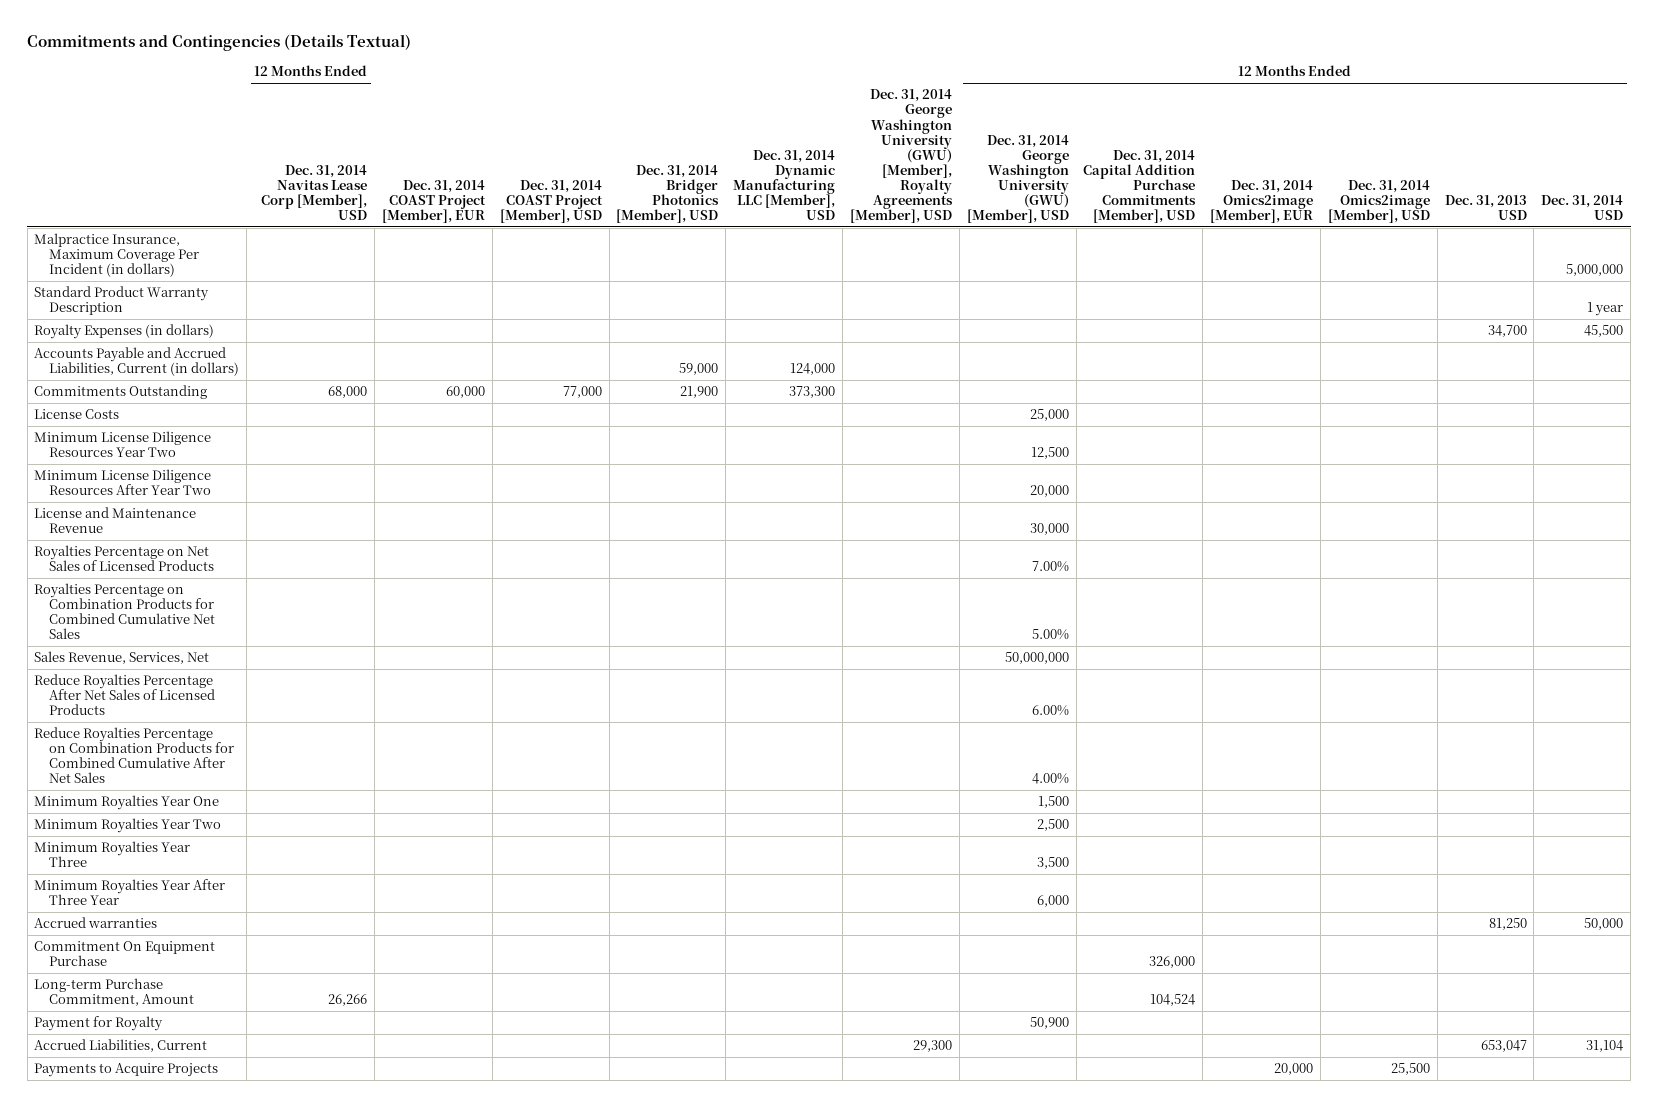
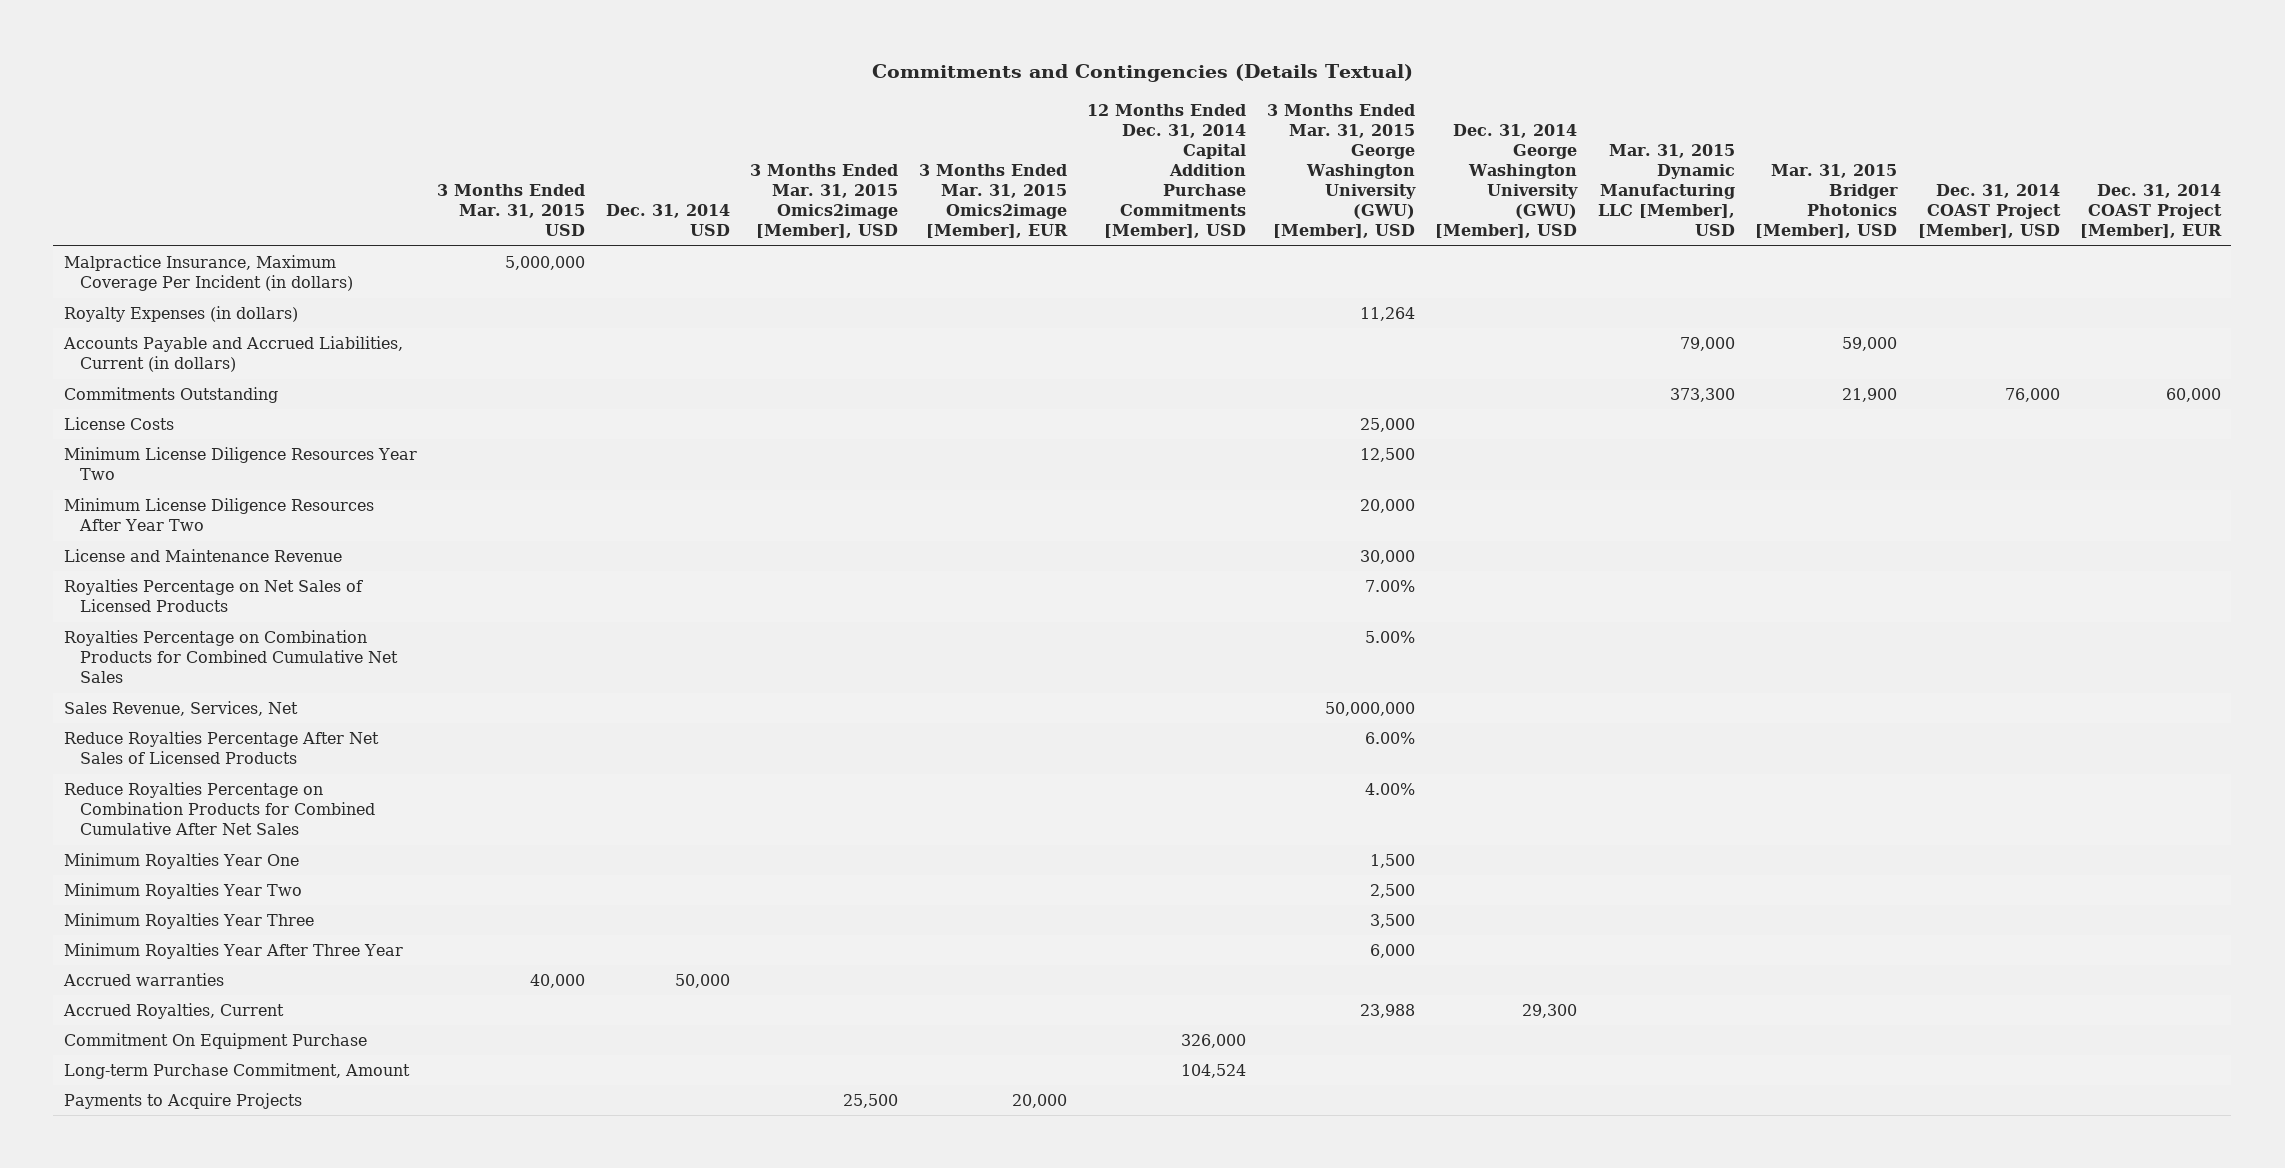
- | 12 Months Ended Dec. 31, 2014 Navitas Lease Corp [Member], USD | Dec. 31, 2014 COAST Project [Member], EUR | Dec. 31, 2014 COAST Project [Member], USD | Dec. 31, 2014 Bridger Photonics [Member], USD | Dec. 31, 2014 Dynamic Manufacturing LLC [Member], USD | Dec. 31, 2014 George Washington University (GWU) [Member], Royalty Agreements [Member], USD | 12 Months Ended Dec. 31, 2014 George Washington University (GWU) [Member], USD | 12 Months Ended Dec. 31, 2014 Capital Addition Purchase Commitments [Member], USD | 12 Months Ended Dec. 31, 2014 Omics2image [Member], EUR | 12 Months Ended Dec. 31, 2014 Omics2image [Member], USD | 12 Months Ended Dec. 31, 2013 USD | 12 Months Ended Dec. 31, 2014 USD
+ | 3 Months Ended Mar. 31, 2015 USD | Dec. 31, 2014 USD | 3 Months Ended Mar. 31, 2015 Omics2image [Member], USD | 3 Months Ended Mar. 31, 2015 Omics2image [Member], EUR | 12 Months Ended Dec. 31, 2014 Capital Addition Purchase Commitments [Member], USD | 3 Months Ended Mar. 31, 2015 George Washington University (GWU) [Member], USD | Dec. 31, 2014 George Washington University (GWU) [Member], USD | Mar. 31, 2015 Dynamic Manufacturing LLC [Member], USD | Mar. 31, 2015 Bridger Photonics [Member], USD | Dec. 31, 2014 COAST Project [Member], USD | Dec. 31, 2014 COAST Project [Member], EUR
- Standard Product Warranty Description | | | | | | | | | | | | 1 year
- Commitments Outstanding | 68,000 | 60,000 | 77,000 | 21,900 | 373,300 | | | | | | |
+ Commitments Outstanding | | | | | | | | 373,300 | 21,900 | 76,000 | 60,000
+ Accrued Royalties, Current | | | | | | 23,988 | 29,300 | | | |
- Payment for Royalty | | | | | | | 50,900 | | | | |
- Accrued Liabilities, Current | | | | | | 29,300 | | | | | 653,047 | 31,104

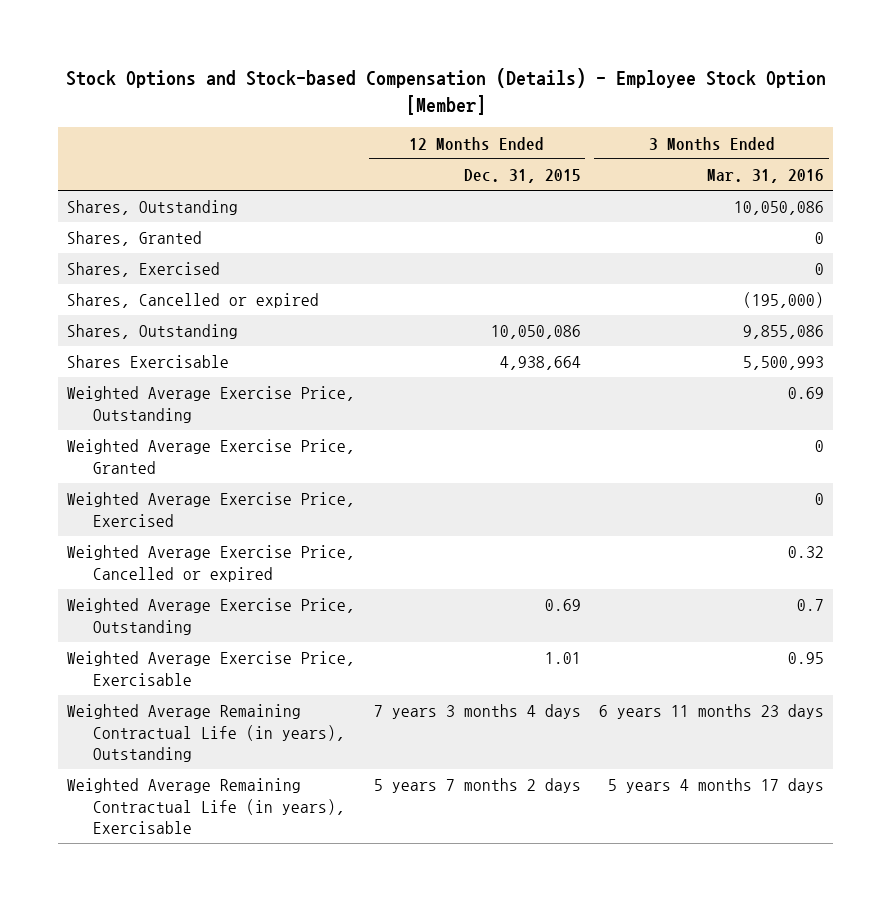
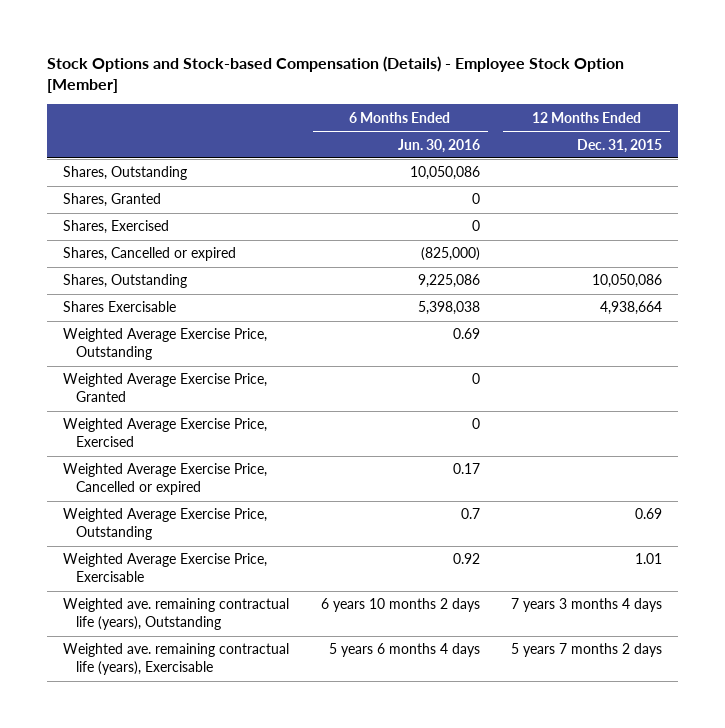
- | 12 Months Ended Dec. 31, 2015 | 3 Months Ended Mar. 31, 2016
+ | 6 Months Ended Jun. 30, 2016 | 12 Months Ended Dec. 31, 2015
- Weighted Average Remaining Contractual Life (in years), Outstanding | 7 years 3 months 4 days | 6 years 11 months 23 days
- Weighted Average Remaining Contractual Life (in years), Exercisable | 5 years 7 months 2 days | 5 years 4 months 17 days
+ Weighted ave. remaining contractual life (years), Outstanding | 6 years 10 months 2 days | 7 years 3 months 4 days
+ Weighted ave. remaining contractual life (years), Exercisable | 5 years 6 months 4 days | 5 years 7 months 2 days

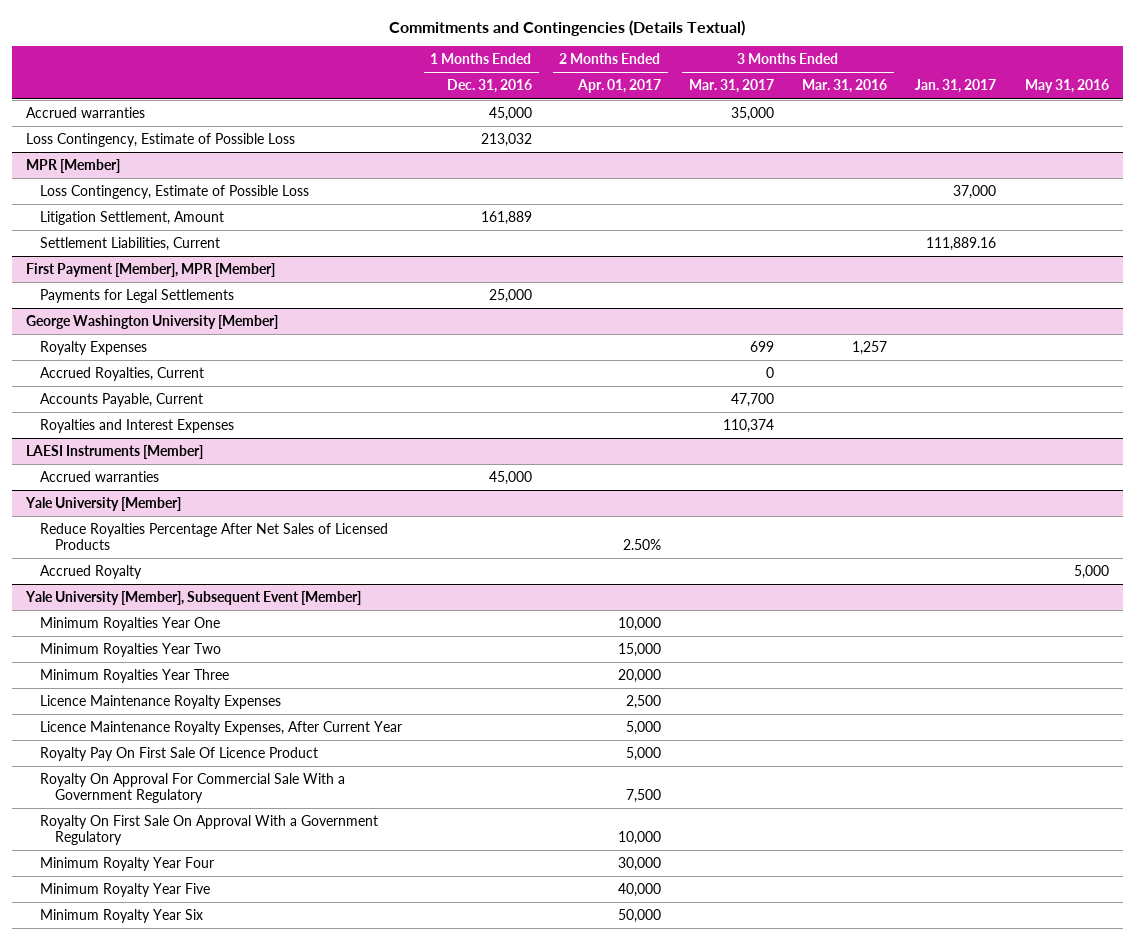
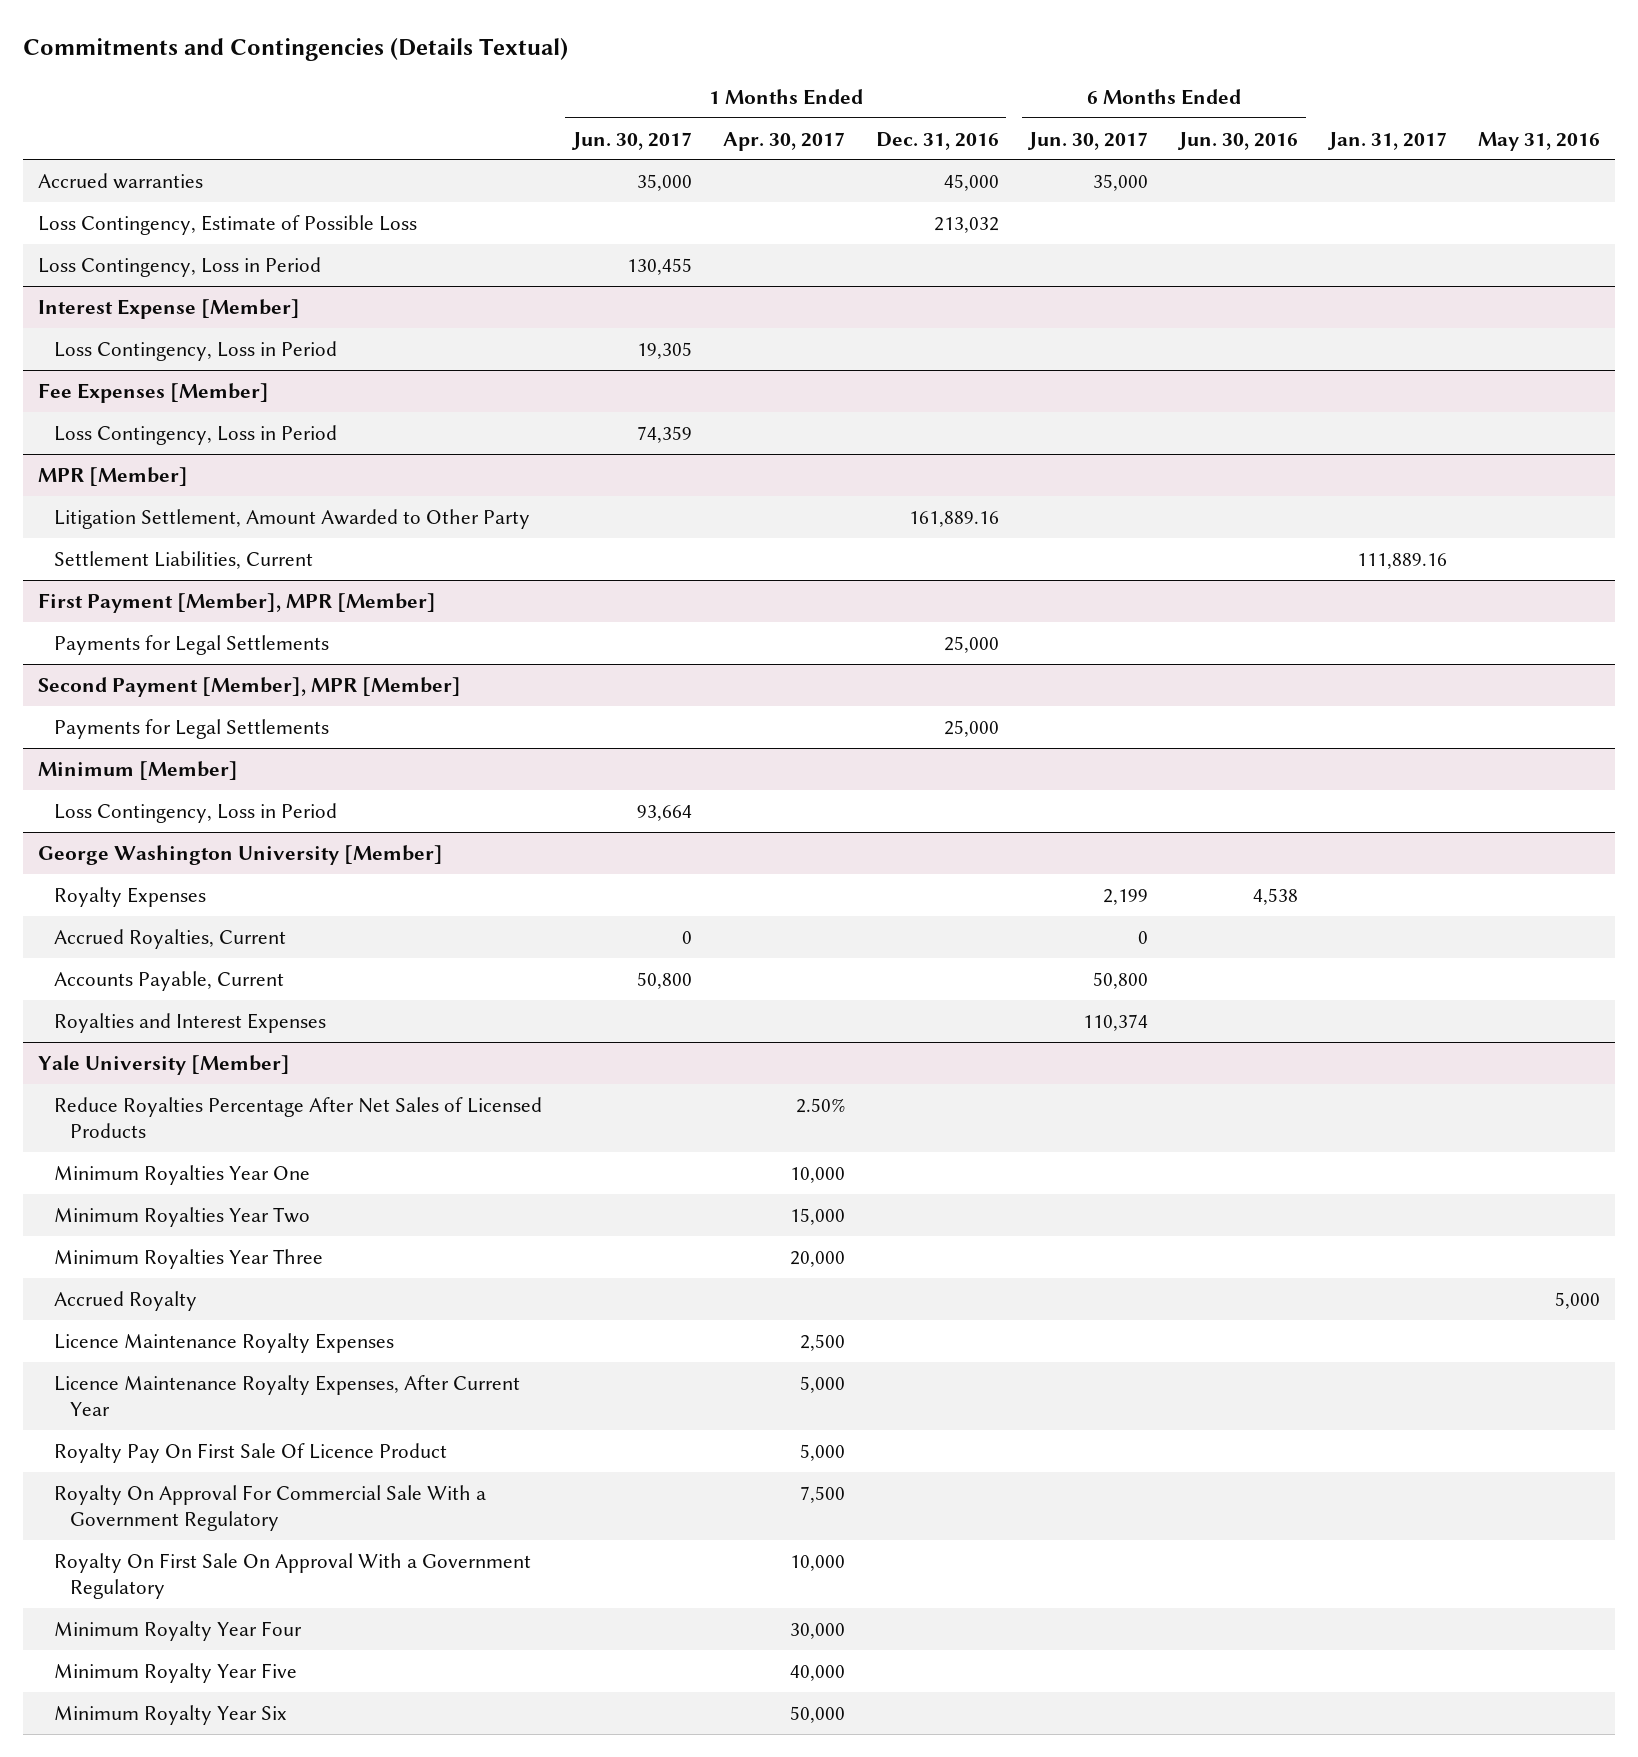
- | 1 Months Ended Dec. 31, 2016 | 2 Months Ended Apr. 01, 2017 | 3 Months Ended Mar. 31, 2017 | 3 Months Ended Mar. 31, 2016 | Jan. 31, 2017 | May 31, 2016
+ | 1 Months Ended Jun. 30, 2017 | 1 Months Ended Apr. 30, 2017 | 1 Months Ended Dec. 31, 2016 | 6 Months Ended Jun. 30, 2017 | 6 Months Ended Jun. 30, 2016 | Jan. 31, 2017 | May 31, 2016
+ Loss Contingency, Loss in Period | 130,455 | | | | | |
+ Interest Expense [Member]
+ Loss Contingency, Loss in Period | 19,305 | | | | | |
+ Fee Expenses [Member]
+ Loss Contingency, Loss in Period | 74,359 | | | | | |
@ MPR [Member]
- Loss Contingency, Estimate of Possible Loss | | | | | 37,000 |
- Litigation Settlement, Amount | 161,889 | | | | |
+ Litigation Settlement, Amount Awarded to Other Party | | | 161,889.16 | | | |
+ Second Payment [Member], MPR [Member]
+ Payments for Legal Settlements | | | 25,000 | | | |
+ Minimum [Member]
+ Loss Contingency, Loss in Period | 93,664 | | | | | |
- LAESI Instruments [Member]
- Accrued warranties | 45,000 | | | | |
@ Yale University [Member]
+ Minimum Royalties Year One | | 10,000 | | | | |
+ Minimum Royalties Year Two | | 15,000 | | | | |
+ Minimum Royalties Year Three | | 20,000 | | | | |
- Yale University [Member], Subsequent Event [Member]
- Minimum Royalties Year One | | 10,000 | | | |
- Minimum Royalties Year Two | | 15,000 | | | |
- Minimum Royalties Year Three | | 20,000 | | | |
- Licence Maintenance Royalty Expenses | | 2,500 | | | |
- Licence Maintenance Royalty Expenses, After Current Year | | 5,000 | | | |
- Royalty Pay On First Sale Of Licence Product | | 5,000 | | | |
- Royalty On Approval For Commercial Sale With a Government Regulatory | | 7,500 | | | |
- Royalty On First Sale On Approval With a Government Regulatory | | 10,000 | | | |
- Minimum Royalty Year Four | | 30,000 | | | |
- Minimum Royalty Year Five | | 40,000 | | | |
- Minimum Royalty Year Six | | 50,000 | | | |
@ Yale University [Member]
+ Licence Maintenance Royalty Expenses | | 2,500 | | | | |
+ Licence Maintenance Royalty Expenses, After Current Year | | 5,000 | | | | |
+ Royalty Pay On First Sale Of Licence Product | | 5,000 | | | | |
+ Royalty On Approval For Commercial Sale With a Government Regulatory | | 7,500 | | | | |
+ Royalty On First Sale On Approval With a Government Regulatory | | 10,000 | | | | |
+ Minimum Royalty Year Four | | 30,000 | | | | |
+ Minimum Royalty Year Five | | 40,000 | | | | |
+ Minimum Royalty Year Six | | 50,000 | | | | |

